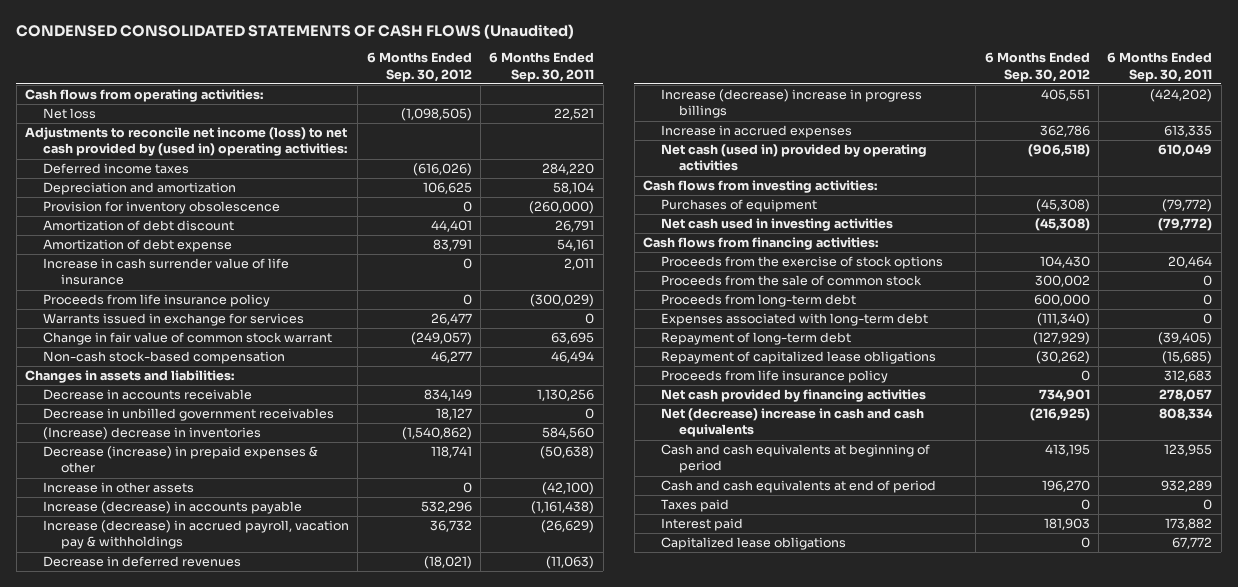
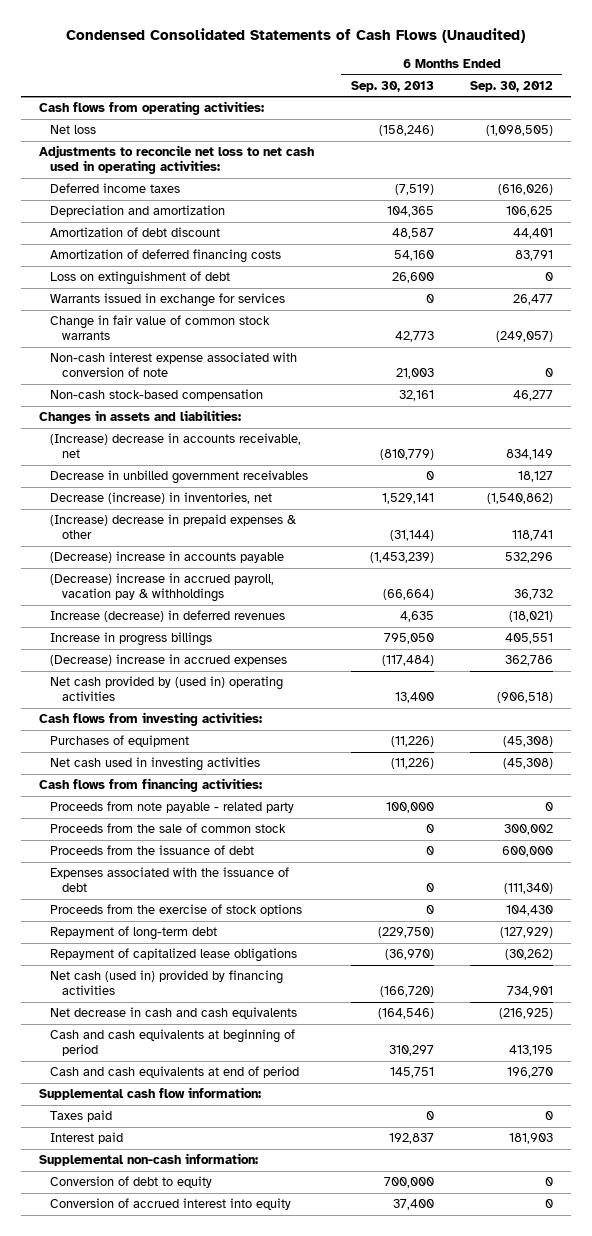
- CONDENSED CONSOLIDATED STATEMENTS OF CASH FLOWS (Unaudited)
+ Condensed Consolidated Statements of Cash Flows (Unaudited)
- | 6 Months Ended Sep. 30, 2012 | 6 Months Ended Sep. 30, 2011
+ | 6 Months Ended Sep. 30, 2013 | 6 Months Ended Sep. 30, 2012
- Adjustments to reconcile net income (loss) to net cash provided by (used in) operating activities:
+ Adjustments to reconcile net loss to net cash used in operating activities:
- Provision for inventory obsolescence | 0 | (260,000)
- Amortization of debt expense | 83,791 | 54,161
- Increase in cash surrender value of life insurance | 0 | 2,011
- Proceeds from life insurance policy | 0 | (300,029)
+ Amortization of deferred financing costs | 54,160 | 83,791
+ Loss on extinguishment of debt | 26,600 | 0
- Change in fair value of common stock warrant | (249,057) | 63,695
+ Change in fair value of common stock warrants | 42,773 | (249,057)
+ Non-cash interest expense associated with conversion of note | 21,003 | 0
- Decrease in accounts receivable | 834,149 | 1,130,256
+ (Increase) decrease in accounts receivable, net | (810,779) | 834,149
- (Increase) decrease in inventories | (1,540,862) | 584,560
- Decrease (increase) in prepaid expenses & other | 118,741 | (50,638)
- Increase in other assets | 0 | (42,100)
- Increase (decrease) in accounts payable | 532,296 | (1,161,438)
- Increase (decrease) in accrued payroll, vacation pay & withholdings | 36,732 | (26,629)
- Decrease in deferred revenues | (18,021) | (11,063)
- Increase (decrease) increase in progress billings | 405,551 | (424,202)
- Increase in accrued expenses | 362,786 | 613,335
- Net cash (used in) provided by operating activities | (906,518) | 610,049
+ Decrease (increase) in inventories, net | 1,529,141 | (1,540,862)
+ (Increase) decrease in prepaid expenses & other | (31,144) | 118,741
+ (Decrease) increase in accounts payable | (1,453,239) | 532,296
+ (Decrease) increase in accrued payroll, vacation pay & withholdings | (66,664) | 36,732
+ Increase (decrease) in deferred revenues | 4,635 | (18,021)
+ Increase in progress billings | 795,050 | 405,551
+ (Decrease) increase in accrued expenses | (117,484) | 362,786
+ Net cash provided by (used in) operating activities | 13,400 | (906,518)
+ Proceeds from note payable - related party | 100,000 | 0
- Proceeds from long-term debt | 600,000 | 0
- Expenses associated with long-term debt | (111,340) | 0
+ Proceeds from the issuance of debt | 0 | 600,000
+ Expenses associated with the issuance of debt | 0 | (111,340)
moved down: Proceeds from the exercise of stock options | 0 | 104,430
- Proceeds from life insurance policy | 0 | 312,683
- Net cash provided by financing activities | 734,901 | 278,057
- Net (decrease) increase in cash and cash equivalents | (216,925) | 808,334
+ Net cash (used in) provided by financing activities | (166,720) | 734,901
+ Net decrease in cash and cash equivalents | (164,546) | (216,925)
+ Supplemental cash flow information:
- Capitalized lease obligations | 0 | 67,772
+ Supplemental non-cash information:
+ Conversion of debt to equity | 700,000 | 0
+ Conversion of accrued interest into equity | 37,400 | 0

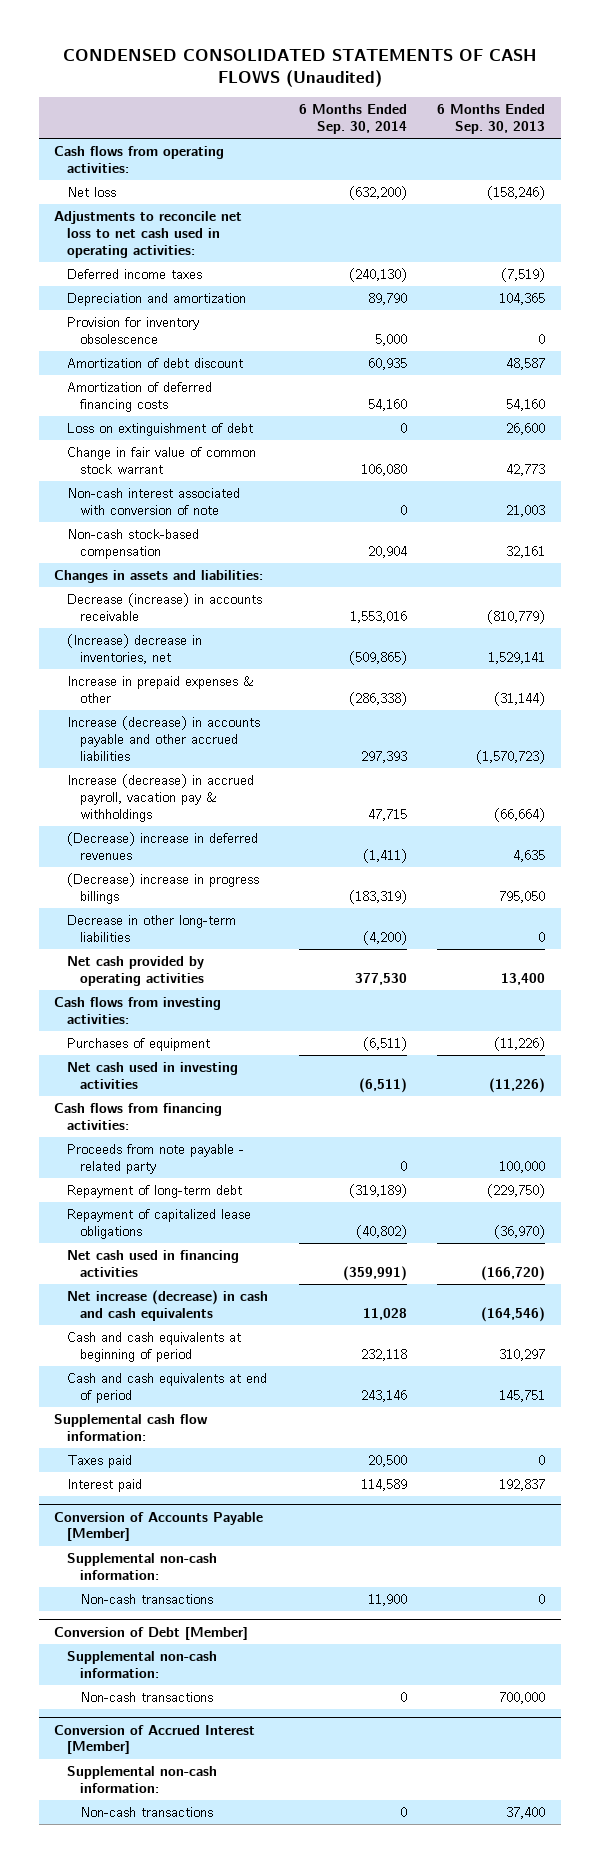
- Condensed Consolidated Statements of Cash Flows (Unaudited)
+ CONDENSED CONSOLIDATED STATEMENTS OF CASH FLOWS (Unaudited)
- | 6 Months Ended Sep. 30, 2013 | 6 Months Ended Sep. 30, 2012
+ | 6 Months Ended Sep. 30, 2014 | 6 Months Ended Sep. 30, 2013
+ Provision for inventory obsolescence | 5,000 | 0
- Warrants issued in exchange for services | 0 | 26,477
- Change in fair value of common stock warrants | 42,773 | (249,057)
- Non-cash interest expense associated with conversion of note | 21,003 | 0
+ Change in fair value of common stock warrant | 106,080 | 42,773
+ Non-cash interest associated with conversion of note | 0 | 21,003
- (Increase) decrease in accounts receivable, net | (810,779) | 834,149
- Decrease in unbilled government receivables | 0 | 18,127
- Decrease (increase) in inventories, net | 1,529,141 | (1,540,862)
- (Increase) decrease in prepaid expenses & other | (31,144) | 118,741
- (Decrease) increase in accounts payable | (1,453,239) | 532,296
- (Decrease) increase in accrued payroll, vacation pay & withholdings | (66,664) | 36,732
- Increase (decrease) in deferred revenues | 4,635 | (18,021)
- Increase in progress billings | 795,050 | 405,551
- (Decrease) increase in accrued expenses | (117,484) | 362,786
- Net cash provided by (used in) operating activities | 13,400 | (906,518)
+ Decrease (increase) in accounts receivable | 1,553,016 | (810,779)
+ (Increase) decrease in inventories, net | (509,865) | 1,529,141
+ Increase in prepaid expenses & other | (286,338) | (31,144)
+ Increase (decrease) in accounts payable and other accrued liabilities | 297,393 | (1,570,723)
+ Increase (decrease) in accrued payroll, vacation pay & withholdings | 47,715 | (66,664)
+ (Decrease) increase in deferred revenues | (1,411) | 4,635
+ (Decrease) increase in progress billings | (183,319) | 795,050
+ Decrease in other long-term liabilities | (4,200) | 0
+ Net cash provided by operating activities | 377,530 | 13,400
- Proceeds from the sale of common stock | 0 | 300,002
- Proceeds from the issuance of debt | 0 | 600,000
- Expenses associated with the issuance of debt | 0 | (111,340)
- Proceeds from the exercise of stock options | 0 | 104,430
- Net cash (used in) provided by financing activities | (166,720) | 734,901
- Net decrease in cash and cash equivalents | (164,546) | (216,925)
+ Net cash used in financing activities | (359,991) | (166,720)
+ Net increase (decrease) in cash and cash equivalents | 11,028 | (164,546)
+ Conversion of Accounts Payable [Member]
- Conversion of debt to equity | 700,000 | 0
- Conversion of accrued interest into equity | 37,400 | 0
+ Non-cash transactions | 11,900 | 0
+ Conversion of Debt [Member]
+ Supplemental non-cash information:
+ Non-cash transactions | 0 | 700,000
+ Conversion of Accrued Interest [Member]
+ Supplemental non-cash information:
+ Non-cash transactions | 0 | 37,400

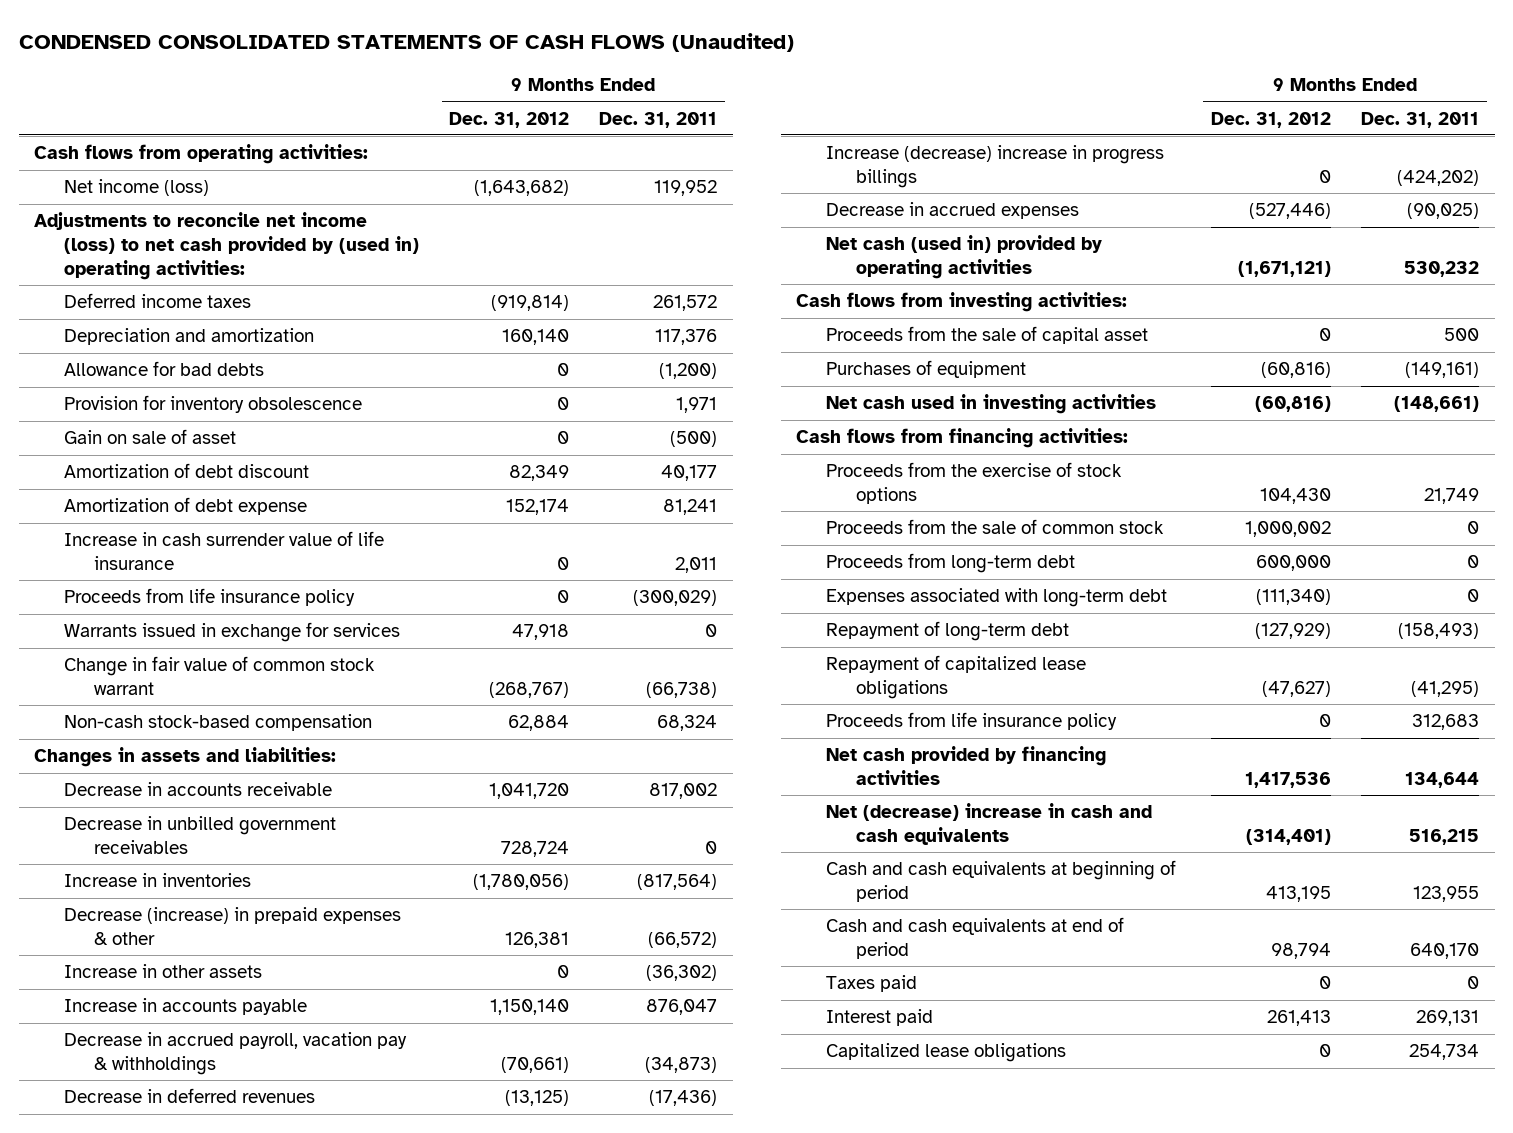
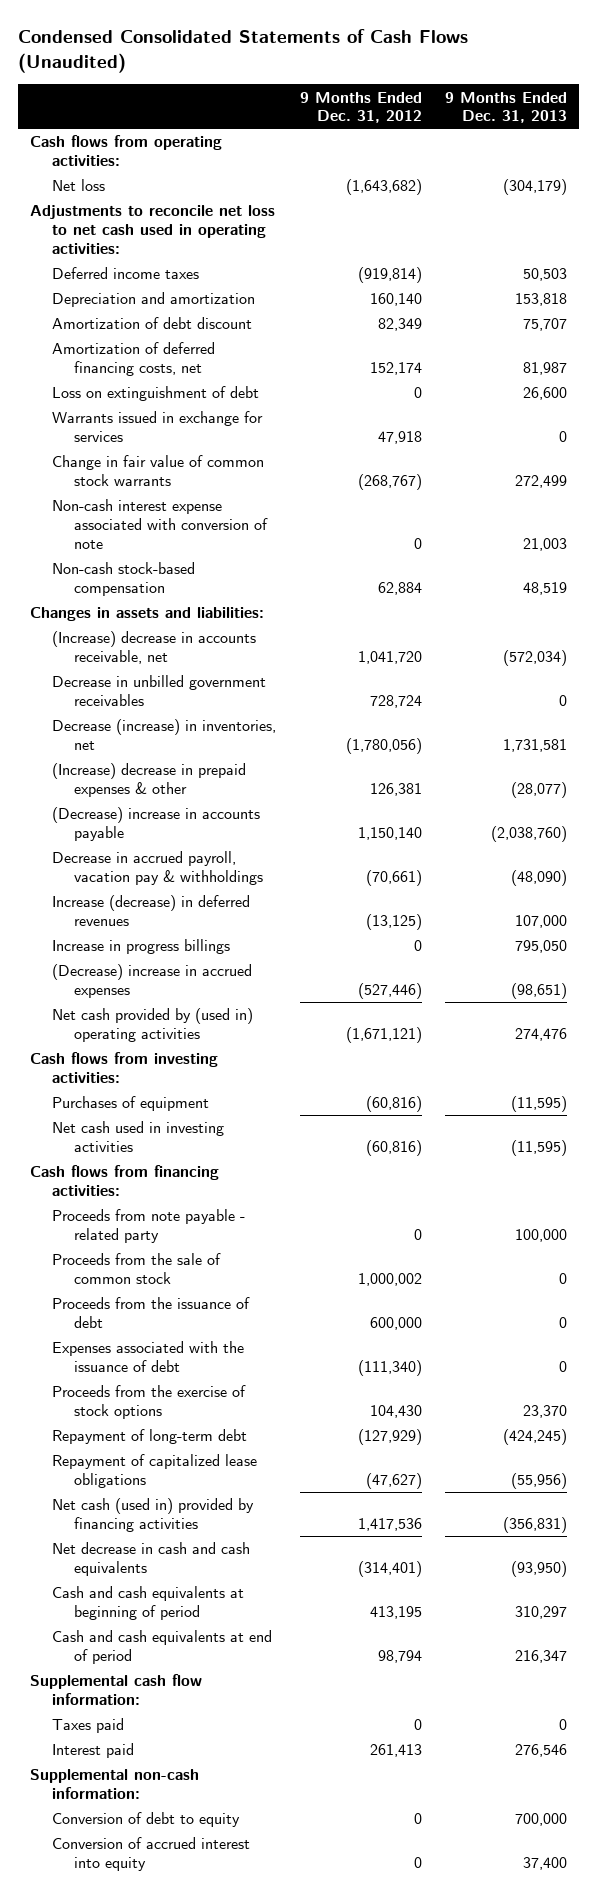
- CONDENSED CONSOLIDATED STATEMENTS OF CASH FLOWS (Unaudited)
+ Condensed Consolidated Statements of Cash Flows (Unaudited)
- | 9 Months Ended Dec. 31, 2012 | 9 Months Ended Dec. 31, 2011
+ | 9 Months Ended Dec. 31, 2012 | 9 Months Ended Dec. 31, 2013
- Net income (loss) | (1,643,682) | 119,952
- Adjustments to reconcile net income (loss) to net cash provided by (used in) operating activities:
+ Net loss | (1,643,682) | (304,179)
+ Adjustments to reconcile net loss to net cash used in operating activities:
- Allowance for bad debts | 0 | (1,200)
- Provision for inventory obsolescence | 0 | 1,971
- Gain on sale of asset | 0 | (500)
- Amortization of debt expense | 152,174 | 81,241
- Increase in cash surrender value of life insurance | 0 | 2,011
- Proceeds from life insurance policy | 0 | (300,029)
+ Amortization of deferred financing costs, net | 152,174 | 81,987
+ Loss on extinguishment of debt | 0 | 26,600
- Change in fair value of common stock warrant | (268,767) | (66,738)
+ Change in fair value of common stock warrants | (268,767) | 272,499
+ Non-cash interest expense associated with conversion of note | 0 | 21,003
- Decrease in accounts receivable | 1,041,720 | 817,002
+ (Increase) decrease in accounts receivable, net | 1,041,720 | (572,034)
- Increase in inventories | (1,780,056) | (817,564)
- Decrease (increase) in prepaid expenses & other | 126,381 | (66,572)
- Increase in other assets | 0 | (36,302)
- Increase in accounts payable | 1,150,140 | 876,047
+ Decrease (increase) in inventories, net | (1,780,056) | 1,731,581
+ (Increase) decrease in prepaid expenses & other | 126,381 | (28,077)
+ (Decrease) increase in accounts payable | 1,150,140 | (2,038,760)
- Decrease in deferred revenues | (13,125) | (17,436)
- Increase (decrease) increase in progress billings | 0 | (424,202)
- Decrease in accrued expenses | (527,446) | (90,025)
- Net cash (used in) provided by operating activities | (1,671,121) | 530,232
+ Increase (decrease) in deferred revenues | (13,125) | 107,000
+ Increase in progress billings | 0 | 795,050
+ (Decrease) increase in accrued expenses | (527,446) | (98,651)
+ Net cash provided by (used in) operating activities | (1,671,121) | 274,476
- Proceeds from the sale of capital asset | 0 | 500
+ Proceeds from note payable - related party | 0 | 100,000
- Proceeds from long-term debt | 600,000 | 0
- Expenses associated with long-term debt | (111,340) | 0
+ Proceeds from the issuance of debt | 600,000 | 0
+ Expenses associated with the issuance of debt | (111,340) | 0
moved down: Proceeds from the exercise of stock options | 104,430 | 23,370
- Proceeds from life insurance policy | 0 | 312,683
- Net cash provided by financing activities | 1,417,536 | 134,644
- Net (decrease) increase in cash and cash equivalents | (314,401) | 516,215
+ Net cash (used in) provided by financing activities | 1,417,536 | (356,831)
+ Net decrease in cash and cash equivalents | (314,401) | (93,950)
+ Supplemental cash flow information:
- Capitalized lease obligations | 0 | 254,734
+ Supplemental non-cash information:
+ Conversion of debt to equity | 0 | 700,000
+ Conversion of accrued interest into equity | 0 | 37,400

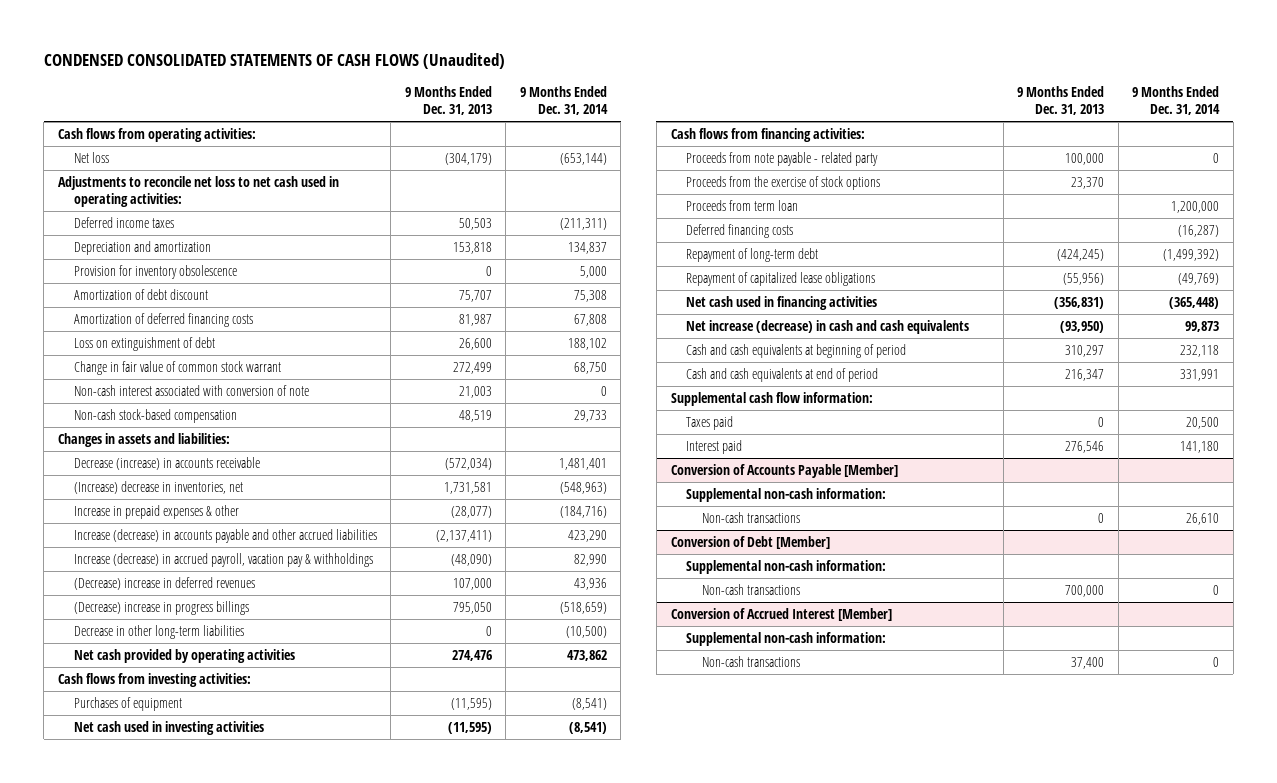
- Condensed Consolidated Statements of Cash Flows (Unaudited)
+ CONDENSED CONSOLIDATED STATEMENTS OF CASH FLOWS (Unaudited)
- | 9 Months Ended Dec. 31, 2012 | 9 Months Ended Dec. 31, 2013
+ | 9 Months Ended Dec. 31, 2013 | 9 Months Ended Dec. 31, 2014
+ Provision for inventory obsolescence | 0 | 5,000
- Amortization of deferred financing costs, net | 152,174 | 81,987
+ Amortization of deferred financing costs | 81,987 | 67,808
- Warrants issued in exchange for services | 47,918 | 0
- Change in fair value of common stock warrants | (268,767) | 272,499
- Non-cash interest expense associated with conversion of note | 0 | 21,003
+ Change in fair value of common stock warrant | 272,499 | 68,750
+ Non-cash interest associated with conversion of note | 21,003 | 0
- (Increase) decrease in accounts receivable, net | 1,041,720 | (572,034)
- Decrease in unbilled government receivables | 728,724 | 0
- Decrease (increase) in inventories, net | (1,780,056) | 1,731,581
- (Increase) decrease in prepaid expenses & other | 126,381 | (28,077)
- (Decrease) increase in accounts payable | 1,150,140 | (2,038,760)
- Decrease in accrued payroll, vacation pay & withholdings | (70,661) | (48,090)
- Increase (decrease) in deferred revenues | (13,125) | 107,000
- Increase in progress billings | 0 | 795,050
- (Decrease) increase in accrued expenses | (527,446) | (98,651)
- Net cash provided by (used in) operating activities | (1,671,121) | 274,476
+ Decrease (increase) in accounts receivable | (572,034) | 1,481,401
+ (Increase) decrease in inventories, net | 1,731,581 | (548,963)
+ Increase in prepaid expenses & other | (28,077) | (184,716)
+ Increase (decrease) in accounts payable and other accrued liabilities | (2,137,411) | 423,290
+ Increase (decrease) in accrued payroll, vacation pay & withholdings | (48,090) | 82,990
+ (Decrease) increase in deferred revenues | 107,000 | 43,936
+ (Decrease) increase in progress billings | 795,050 | (518,659)
+ Decrease in other long-term liabilities | 0 | (10,500)
+ Net cash provided by operating activities | 274,476 | 473,862
- Proceeds from the sale of common stock | 1,000,002 | 0
- Proceeds from the issuance of debt | 600,000 | 0
- Expenses associated with the issuance of debt | (111,340) | 0
+ Proceeds from term loan | | 1,200,000
+ Deferred financing costs | | (16,287)
- Net cash (used in) provided by financing activities | 1,417,536 | (356,831)
- Net decrease in cash and cash equivalents | (314,401) | (93,950)
+ Net cash used in financing activities | (356,831) | (365,448)
+ Net increase (decrease) in cash and cash equivalents | (93,950) | 99,873
+ Conversion of Accounts Payable [Member]
- Conversion of debt to equity | 0 | 700,000
- Conversion of accrued interest into equity | 0 | 37,400
+ Non-cash transactions | 0 | 26,610
+ Conversion of Debt [Member]
+ Supplemental non-cash information:
+ Non-cash transactions | 700,000 | 0
+ Conversion of Accrued Interest [Member]
+ Supplemental non-cash information:
+ Non-cash transactions | 37,400 | 0

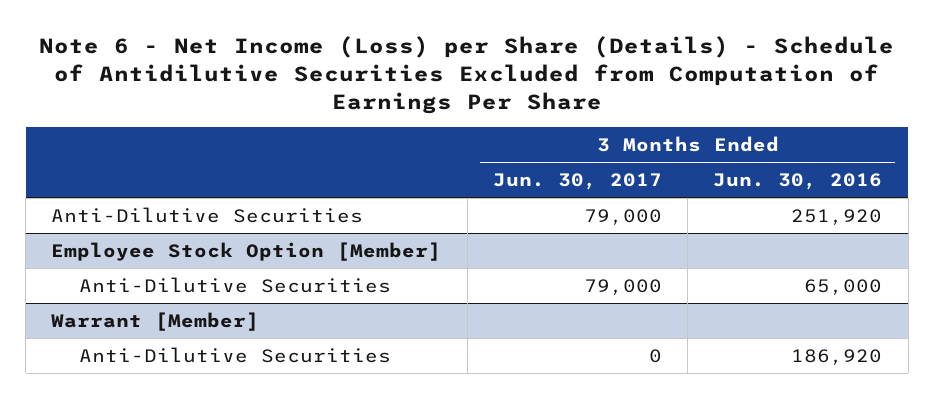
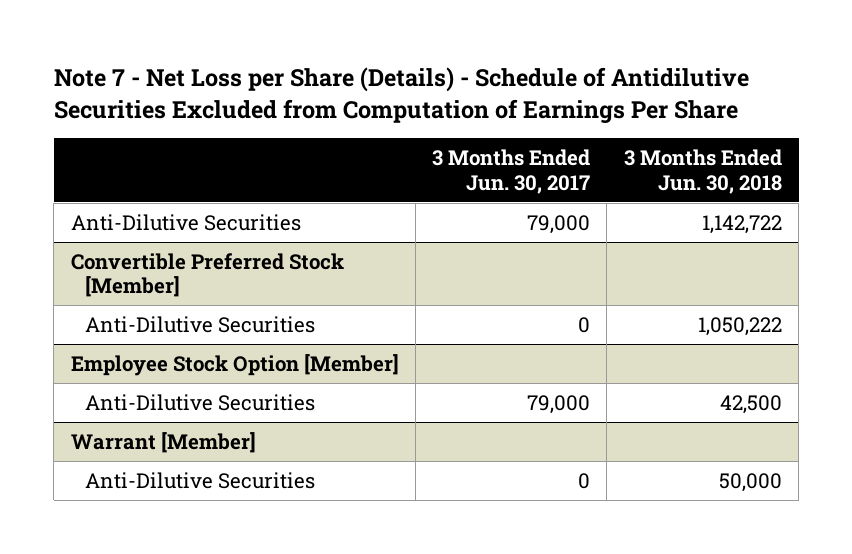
- Note 6 - Net Income (Loss) per Share (Details) - Schedule of Antidilutive Securities Excluded from Computation of Earnings Per Share
+ Note 7 - Net Loss per Share (Details) - Schedule of Antidilutive Securities Excluded from Computation of Earnings Per Share
- | 3 Months Ended Jun. 30, 2017 | 3 Months Ended Jun. 30, 2016
+ | 3 Months Ended Jun. 30, 2017 | 3 Months Ended Jun. 30, 2018
+ Convertible Preferred Stock [Member]
+ Anti-Dilutive Securities | 0 | 1,050,222

